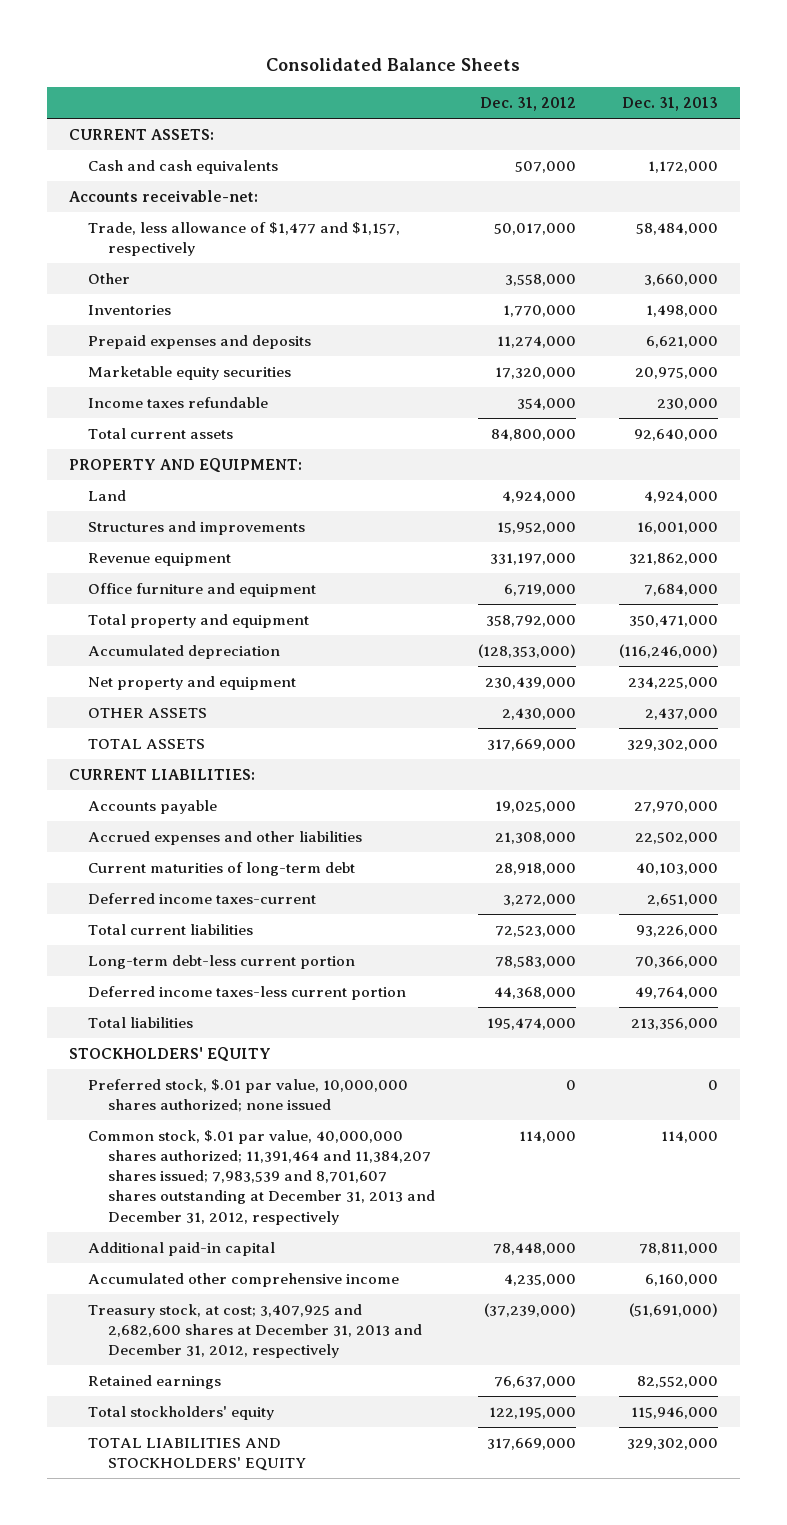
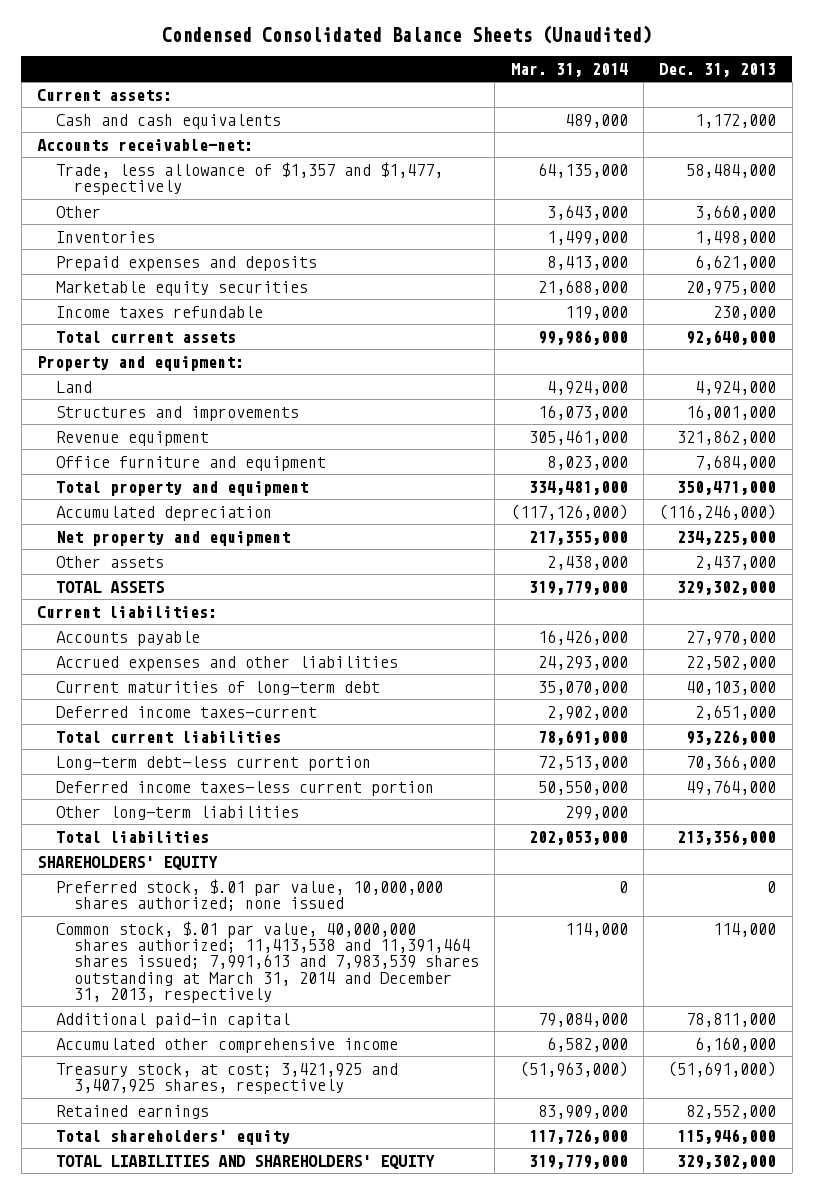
- Consolidated Balance Sheets
+ Condensed Consolidated Balance Sheets (Unaudited)
- | Dec. 31, 2012 | Dec. 31, 2013
+ | Mar. 31, 2014 | Dec. 31, 2013
- CURRENT ASSETS:
+ Current assets:
- Trade, less allowance of $1,477 and $1,157, respectively | 50,017,000 | 58,484,000
+ Trade, less allowance of $1,357 and $1,477, respectively | 64,135,000 | 58,484,000
- PROPERTY AND EQUIPMENT:
+ Property and equipment:
- OTHER ASSETS | 2,430,000 | 2,437,000
+ Other assets | 2,438,000 | 2,437,000
- CURRENT LIABILITIES:
+ Current liabilities:
+ Other long-term liabilities | 299,000 |
- STOCKHOLDERS' EQUITY
+ SHAREHOLDERS' EQUITY
- Common stock, $.01 par value, 40,000,000 shares authorized; 11,391,464 and 11,384,207 shares issued; 7,983,539 and 8,701,607 shares outstanding at December 31, 2013 and December 31, 2012, respectively | 114,000 | 114,000
+ Common stock, $.01 par value, 40,000,000 shares authorized; 11,413,538 and 11,391,464 shares issued; 7,991,613 and 7,983,539 shares outstanding at March 31, 2014 and December 31, 2013, respectively | 114,000 | 114,000
- Treasury stock, at cost; 3,407,925 and 2,682,600 shares at December 31, 2013 and December 31, 2012, respectively | (37,239,000) | (51,691,000)
+ Treasury stock, at cost; 3,421,925 and 3,407,925 shares, respectively | (51,963,000) | (51,691,000)
- Total stockholders' equity | 122,195,000 | 115,946,000
- TOTAL LIABILITIES AND STOCKHOLDERS' EQUITY | 317,669,000 | 329,302,000
+ Total shareholders' equity | 117,726,000 | 115,946,000
+ TOTAL LIABILITIES AND SHAREHOLDERS' EQUITY | 319,779,000 | 329,302,000

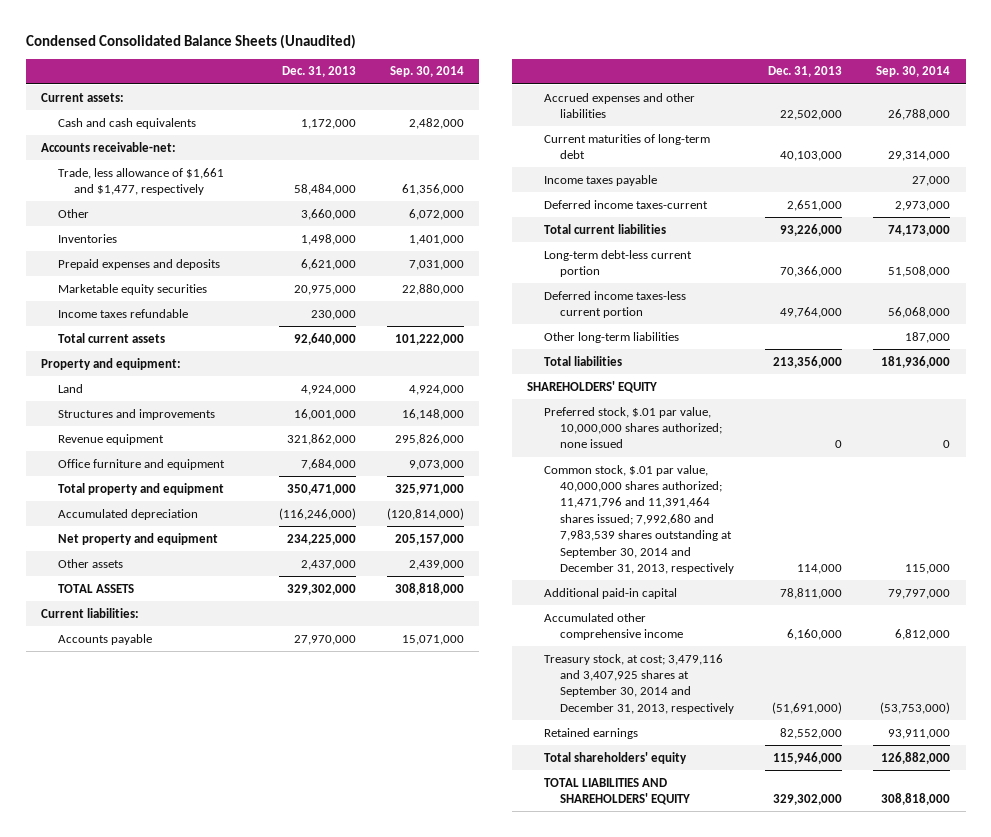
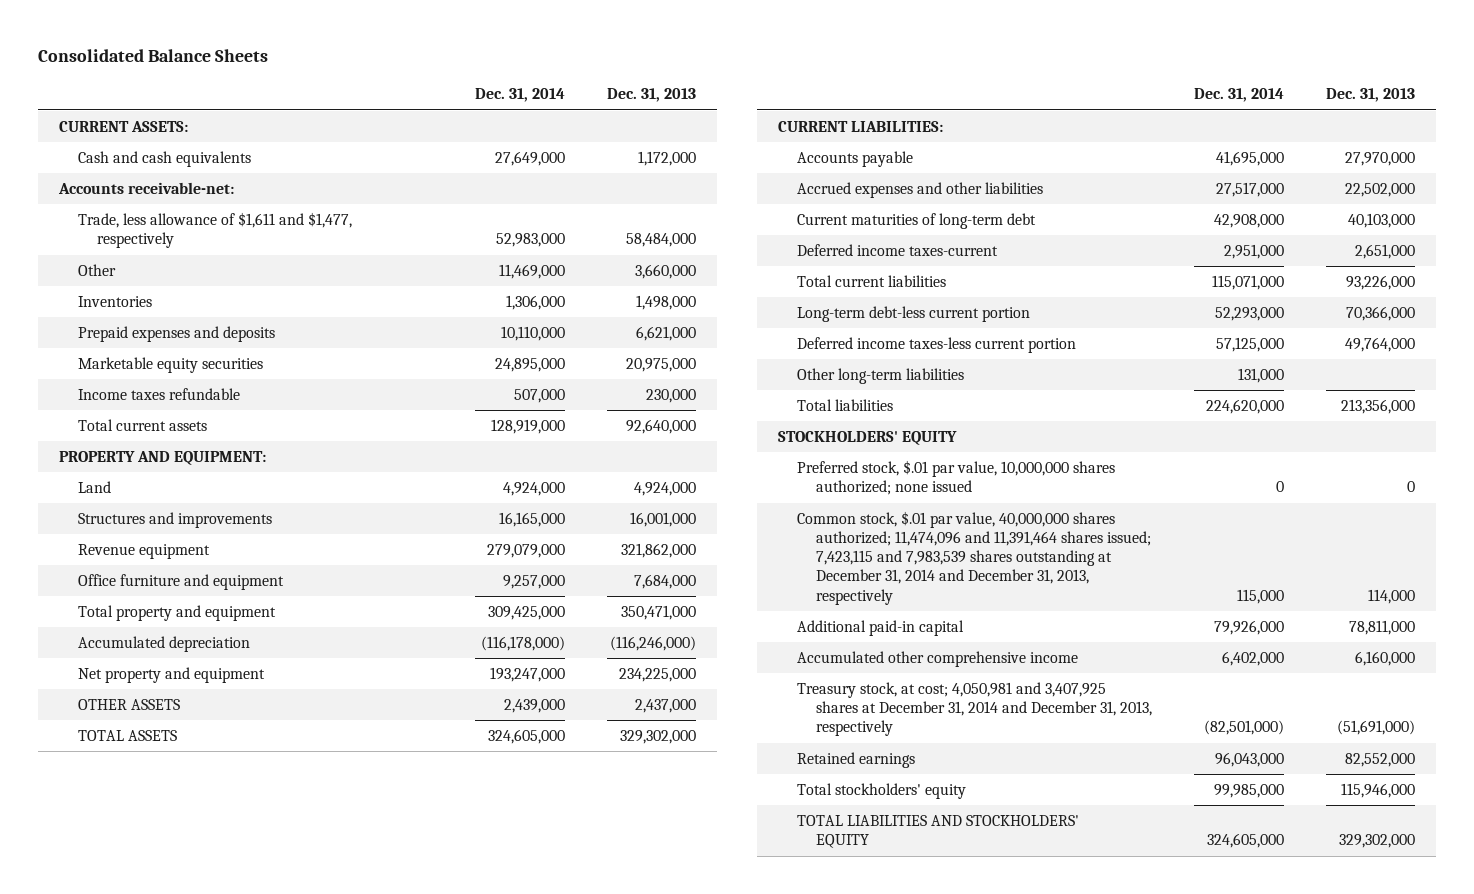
- Condensed Consolidated Balance Sheets (Unaudited)
+ Consolidated Balance Sheets
- | Dec. 31, 2013 | Sep. 30, 2014
+ | Dec. 31, 2014 | Dec. 31, 2013
- Current assets:
+ CURRENT ASSETS:
- Trade, less allowance of $1,661 and $1,477, respectively | 58,484,000 | 61,356,000
+ Trade, less allowance of $1,611 and $1,477, respectively | 52,983,000 | 58,484,000
- Property and equipment:
+ PROPERTY AND EQUIPMENT:
- Other assets | 2,437,000 | 2,439,000
+ OTHER ASSETS | 2,439,000 | 2,437,000
- Current liabilities:
+ CURRENT LIABILITIES:
- Income taxes payable | | 27,000
- SHAREHOLDERS' EQUITY
+ STOCKHOLDERS' EQUITY
- Common stock, $.01 par value, 40,000,000 shares authorized; 11,471,796 and 11,391,464 shares issued; 7,992,680 and 7,983,539 shares outstanding at September 30, 2014 and December 31, 2013, respectively | 114,000 | 115,000
+ Common stock, $.01 par value, 40,000,000 shares authorized; 11,474,096 and 11,391,464 shares issued; 7,423,115 and 7,983,539 shares outstanding at December 31, 2014 and December 31, 2013, respectively | 115,000 | 114,000
- Treasury stock, at cost; 3,479,116 and 3,407,925 shares at September 30, 2014 and December 31, 2013, respectively | (51,691,000) | (53,753,000)
+ Treasury stock, at cost; 4,050,981 and 3,407,925 shares at December 31, 2014 and December 31, 2013, respectively | (82,501,000) | (51,691,000)
- Total shareholders' equity | 115,946,000 | 126,882,000
- TOTAL LIABILITIES AND SHAREHOLDERS' EQUITY | 329,302,000 | 308,818,000
+ Total stockholders' equity | 99,985,000 | 115,946,000
+ TOTAL LIABILITIES AND STOCKHOLDERS' EQUITY | 324,605,000 | 329,302,000

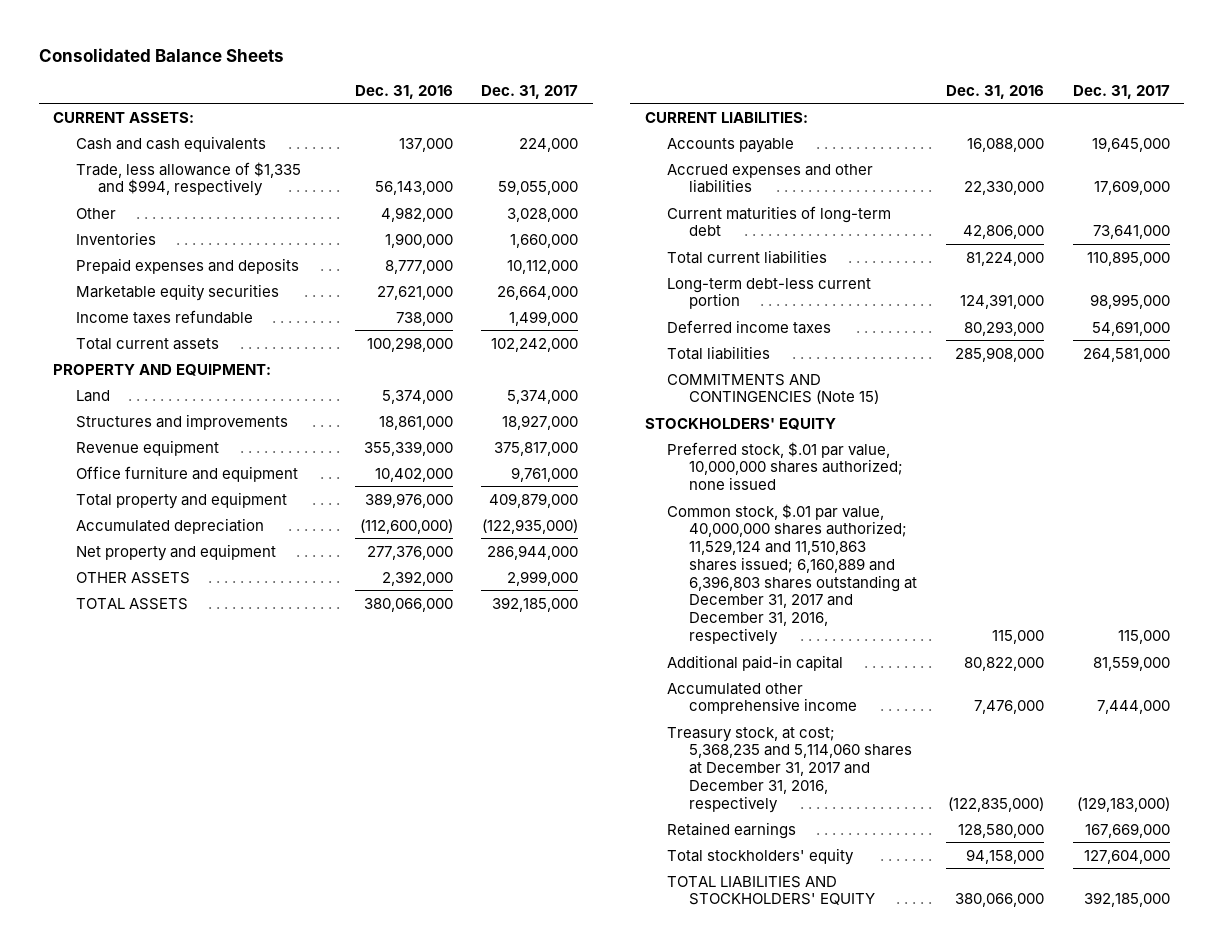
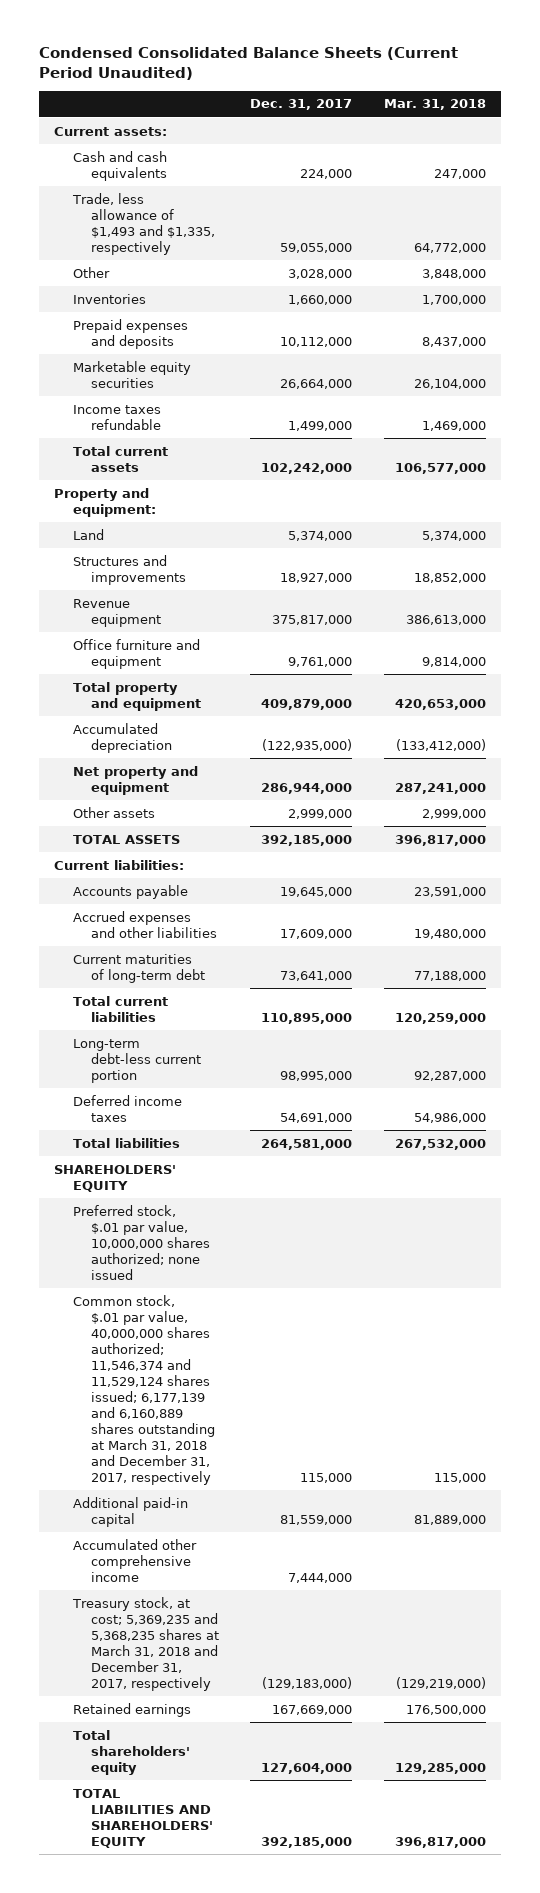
- Consolidated Balance Sheets
+ Condensed Consolidated Balance Sheets (Current Period Unaudited)
- | Dec. 31, 2016 | Dec. 31, 2017
+ | Dec. 31, 2017 | Mar. 31, 2018
- CURRENT ASSETS:
+ Current assets:
- Trade, less allowance of $1,335 and $994, respectively | 56,143,000 | 59,055,000
+ Trade, less allowance of $1,493 and $1,335, respectively | 59,055,000 | 64,772,000
- PROPERTY AND EQUIPMENT:
+ Property and equipment:
- OTHER ASSETS | 2,392,000 | 2,999,000
+ Other assets | 2,999,000 | 2,999,000
- CURRENT LIABILITIES:
+ Current liabilities:
- COMMITMENTS AND CONTINGENCIES (Note 15)
- STOCKHOLDERS' EQUITY
+ SHAREHOLDERS' EQUITY
- Common stock, $.01 par value, 40,000,000 shares authorized; 11,529,124 and 11,510,863 shares issued; 6,160,889 and 6,396,803 shares outstanding at December 31, 2017 and December 31, 2016, respectively | 115,000 | 115,000
+ Common stock, $.01 par value, 40,000,000 shares authorized; 11,546,374 and 11,529,124 shares issued; 6,177,139 and 6,160,889 shares outstanding at March 31, 2018 and December 31, 2017, respectively | 115,000 | 115,000
- Treasury stock, at cost; 5,368,235 and 5,114,060 shares at December 31, 2017 and December 31, 2016, respectively | (122,835,000) | (129,183,000)
+ Treasury stock, at cost; 5,369,235 and 5,368,235 shares at March 31, 2018 and December 31, 2017, respectively | (129,183,000) | (129,219,000)
- Total stockholders' equity | 94,158,000 | 127,604,000
- TOTAL LIABILITIES AND STOCKHOLDERS' EQUITY | 380,066,000 | 392,185,000
+ Total shareholders' equity | 127,604,000 | 129,285,000
+ TOTAL LIABILITIES AND SHAREHOLDERS' EQUITY | 392,185,000 | 396,817,000

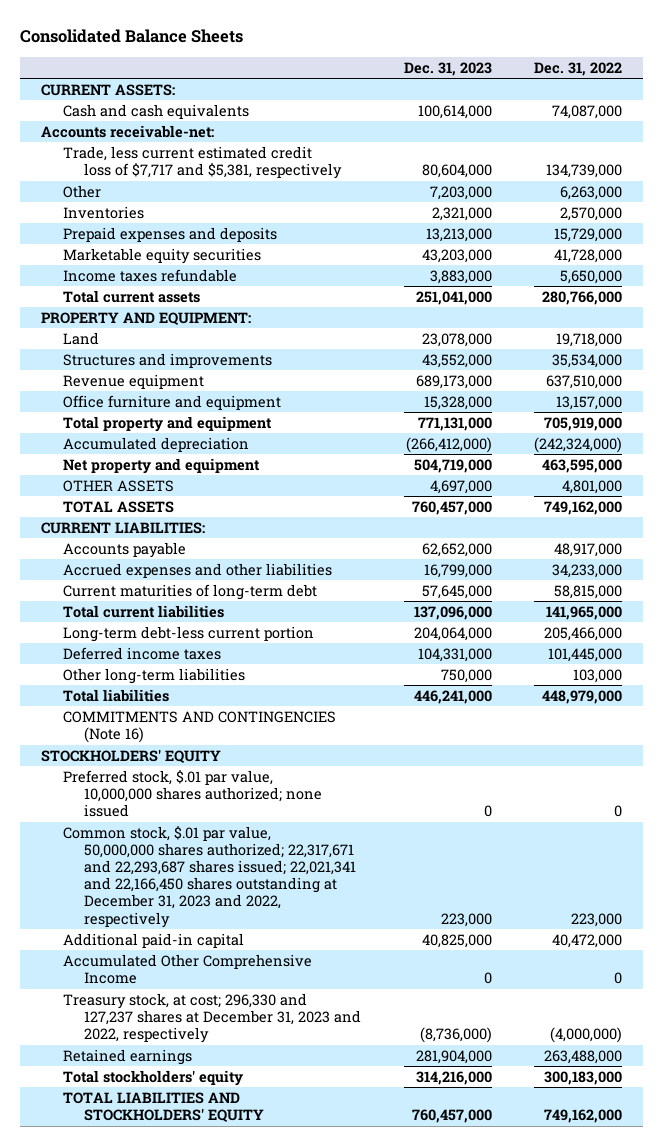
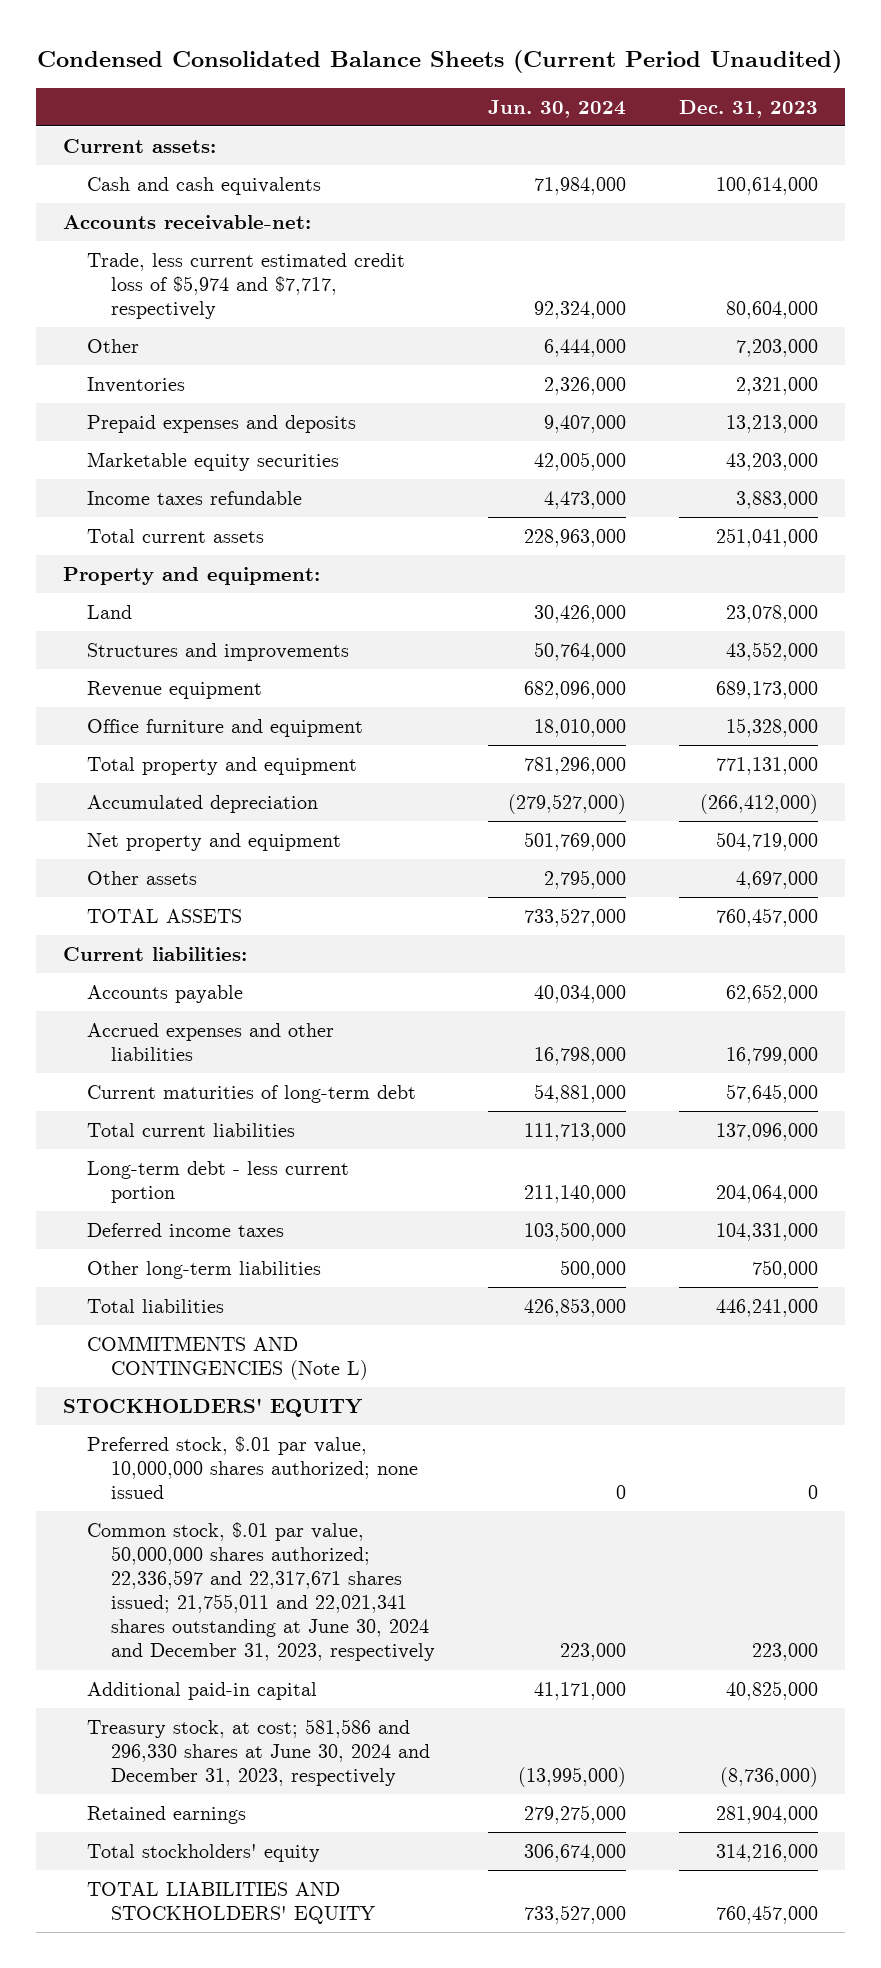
- Consolidated Balance Sheets
+ Condensed Consolidated Balance Sheets (Current Period Unaudited)
- | Dec. 31, 2023 | Dec. 31, 2022
+ | Jun. 30, 2024 | Dec. 31, 2023
- CURRENT ASSETS:
+ Current assets:
- Trade, less current estimated credit loss of $7,717 and $5,381, respectively | 80,604,000 | 134,739,000
+ Trade, less current estimated credit loss of $5,974 and $7,717, respectively | 92,324,000 | 80,604,000
- PROPERTY AND EQUIPMENT:
+ Property and equipment:
- OTHER ASSETS | 4,697,000 | 4,801,000
+ Other assets | 2,795,000 | 4,697,000
- CURRENT LIABILITIES:
+ Current liabilities:
- Long-term debt-less current portion | 204,064,000 | 205,466,000
+ Long-term debt - less current portion | 211,140,000 | 204,064,000
- COMMITMENTS AND CONTINGENCIES (Note 16)
+ COMMITMENTS AND CONTINGENCIES (Note L)
- Common stock, $.01 par value, 50,000,000 shares authorized; 22,317,671 and 22,293,687 shares issued; 22,021,341 and 22,166,450 shares outstanding at December 31, 2023 and 2022, respectively | 223,000 | 223,000
+ Common stock, $.01 par value, 50,000,000 shares authorized; 22,336,597 and 22,317,671 shares issued; 21,755,011 and 22,021,341 shares outstanding at June 30, 2024 and December 31, 2023, respectively | 223,000 | 223,000
- Accumulated Other Comprehensive Income | 0 | 0
- Treasury stock, at cost; 296,330 and 127,237 shares at December 31, 2023 and 2022, respectively | (8,736,000) | (4,000,000)
+ Treasury stock, at cost; 581,586 and 296,330 shares at June 30, 2024 and December 31, 2023, respectively | (13,995,000) | (8,736,000)

